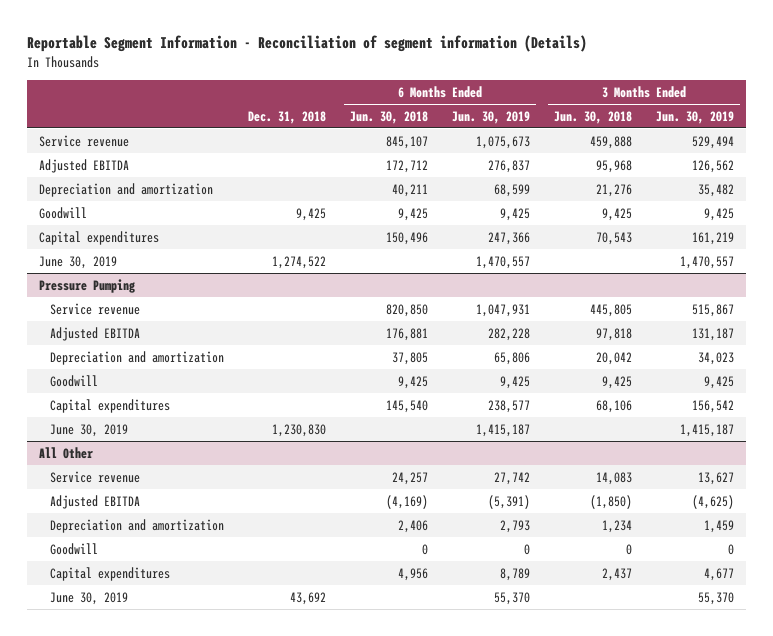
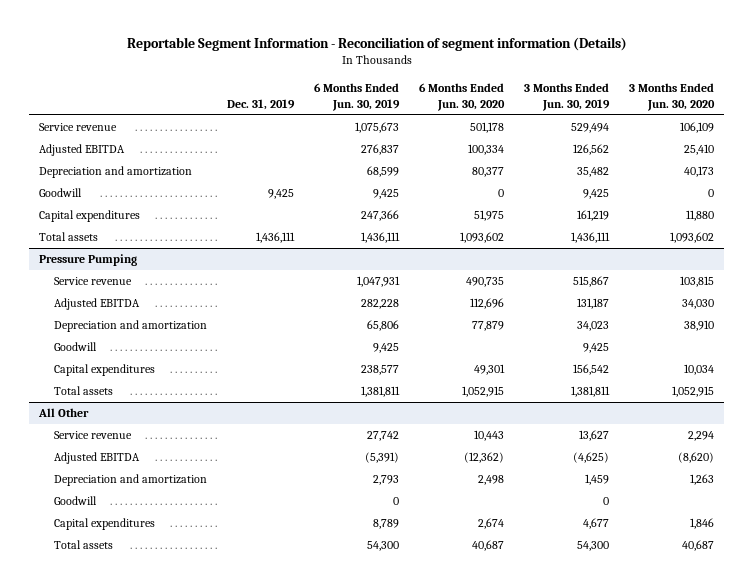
- | Dec. 31, 2018 | 6 Months Ended Jun. 30, 2018 | 6 Months Ended Jun. 30, 2019 | 3 Months Ended Jun. 30, 2018 | 3 Months Ended Jun. 30, 2019
+ | Dec. 31, 2019 | 6 Months Ended Jun. 30, 2019 | 6 Months Ended Jun. 30, 2020 | 3 Months Ended Jun. 30, 2019 | 3 Months Ended Jun. 30, 2020
- June 30, 2019 | 1,274,522 | | 1,470,557 | | 1,470,557
+ Total assets | 1,436,111 | 1,436,111 | 1,093,602 | 1,436,111 | 1,093,602
@ Pressure Pumping
- June 30, 2019 | 1,230,830 | | 1,415,187 | | 1,415,187
+ Total assets | | 1,381,811 | 1,052,915 | 1,381,811 | 1,052,915
@ All Other
- June 30, 2019 | 43,692 | | 55,370 | | 55,370
+ Total assets | | 54,300 | 40,687 | 54,300 | 40,687

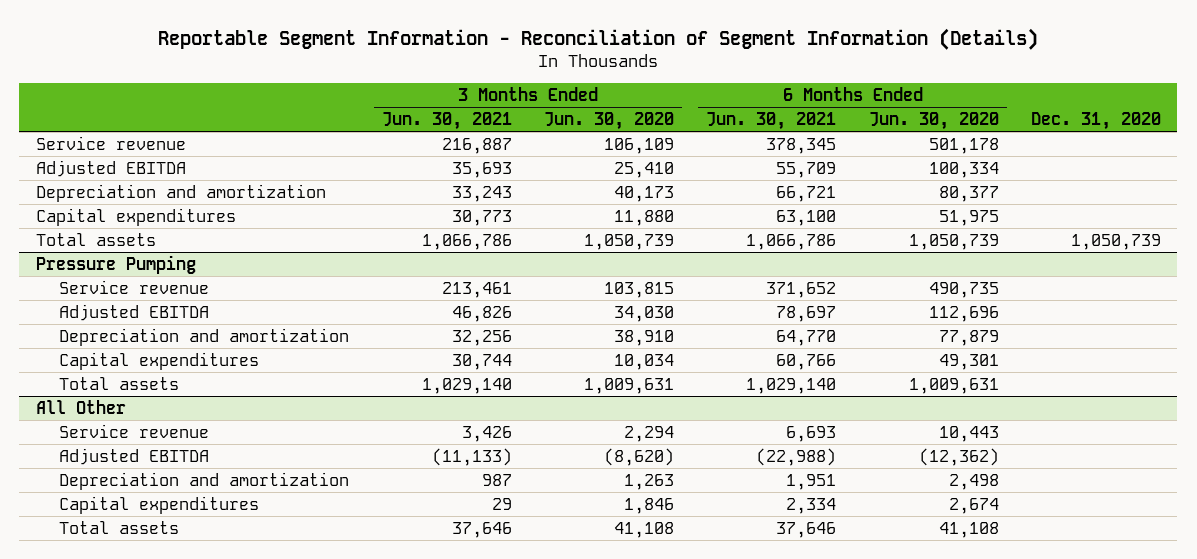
- Reportable Segment Information - Reconciliation of segment information (Details)
+ Reportable Segment Information - Reconciliation of Segment Information (Details)
- | Dec. 31, 2019 | 6 Months Ended Jun. 30, 2019 | 6 Months Ended Jun. 30, 2020 | 3 Months Ended Jun. 30, 2019 | 3 Months Ended Jun. 30, 2020
+ | 3 Months Ended Jun. 30, 2021 | 3 Months Ended Jun. 30, 2020 | 6 Months Ended Jun. 30, 2021 | 6 Months Ended Jun. 30, 2020 | Dec. 31, 2020
- Goodwill | 9,425 | 9,425 | 0 | 9,425 | 0
- Total assets | 1,436,111 | 1,436,111 | 1,093,602 | 1,436,111 | 1,093,602
+ Total assets | 1,066,786 | 1,050,739 | 1,066,786 | 1,050,739 | 1,050,739
@ Pressure Pumping
- Goodwill | | 9,425 | | 9,425 |
- Total assets | | 1,381,811 | 1,052,915 | 1,381,811 | 1,052,915
+ Total assets | 1,029,140 | 1,009,631 | 1,029,140 | 1,009,631 |
@ All Other
- Goodwill | | 0 | | 0 |
- Total assets | | 54,300 | 40,687 | 54,300 | 40,687
+ Total assets | 37,646 | 41,108 | 37,646 | 41,108 |

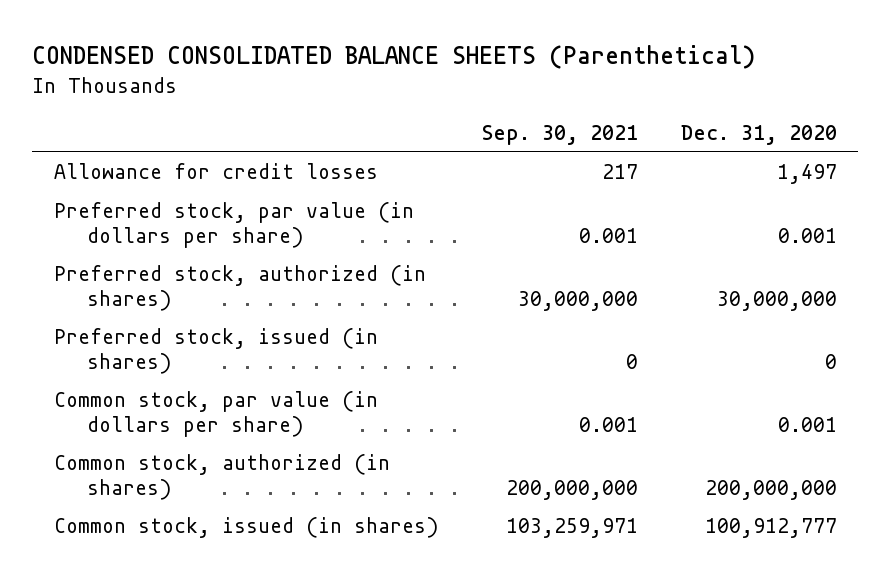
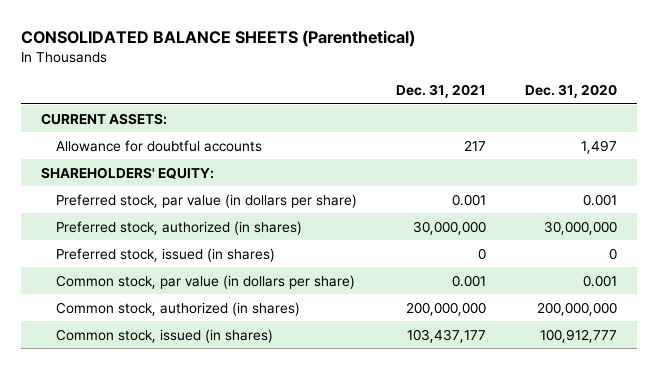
- CONDENSED CONSOLIDATED BALANCE SHEETS (Parenthetical)
+ CONSOLIDATED BALANCE SHEETS (Parenthetical)
- | Sep. 30, 2021 | Dec. 31, 2020
+ | Dec. 31, 2021 | Dec. 31, 2020
- Allowance for credit losses | 217 | 1,497
+ CURRENT ASSETS:
+ Allowance for doubtful accounts | 217 | 1,497
+ SHAREHOLDERS' EQUITY:

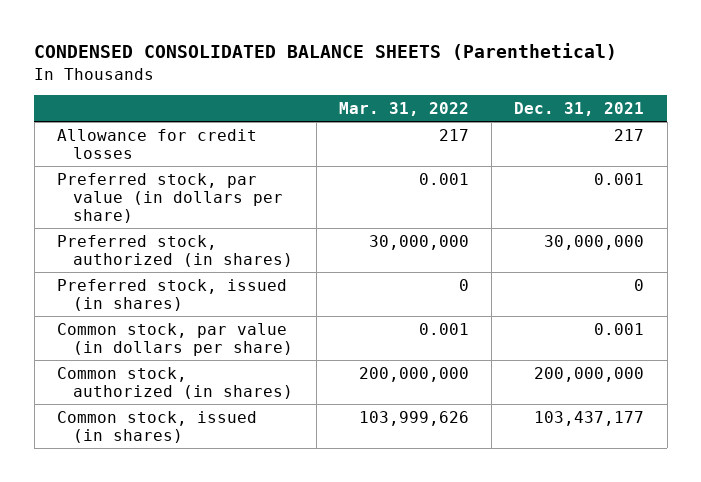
- CONSOLIDATED BALANCE SHEETS (Parenthetical)
+ CONDENSED CONSOLIDATED BALANCE SHEETS (Parenthetical)
- | Dec. 31, 2021 | Dec. 31, 2020
+ | Mar. 31, 2022 | Dec. 31, 2021
- CURRENT ASSETS:
- Allowance for doubtful accounts | 217 | 1,497
- SHAREHOLDERS' EQUITY:
+ Allowance for credit losses | 217 | 217

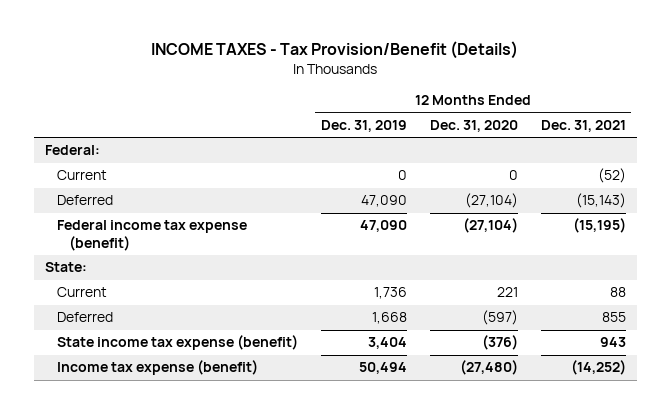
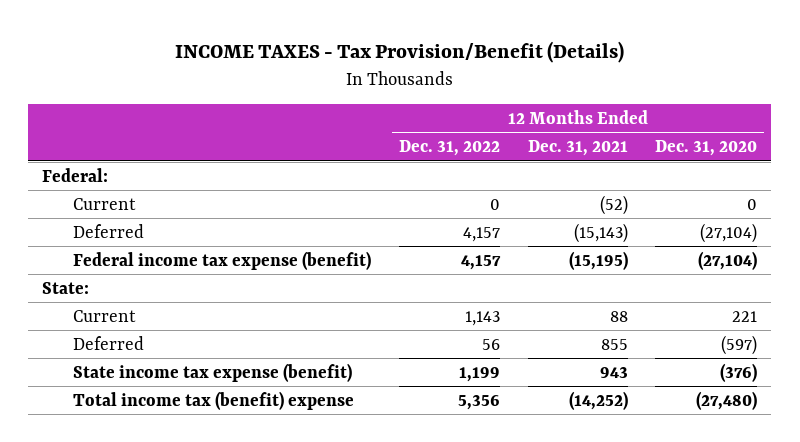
- | 12 Months Ended Dec. 31, 2019 | 12 Months Ended Dec. 31, 2020 | 12 Months Ended Dec. 31, 2021
+ | 12 Months Ended Dec. 31, 2022 | 12 Months Ended Dec. 31, 2021 | 12 Months Ended Dec. 31, 2020
- Income tax expense (benefit) | 50,494 | (27,480) | (14,252)
+ Total income tax (benefit) expense | 5,356 | (14,252) | (27,480)

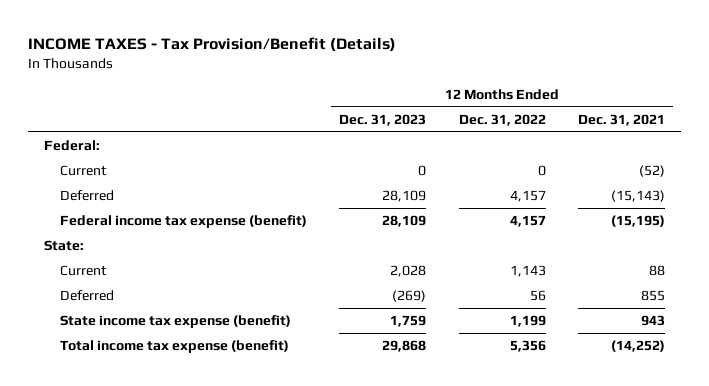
- | 12 Months Ended Dec. 31, 2022 | 12 Months Ended Dec. 31, 2021 | 12 Months Ended Dec. 31, 2020
+ | 12 Months Ended Dec. 31, 2023 | 12 Months Ended Dec. 31, 2022 | 12 Months Ended Dec. 31, 2021
- Total income tax (benefit) expense | 5,356 | (14,252) | (27,480)
+ Total income tax expense (benefit) | 29,868 | 5,356 | (14,252)

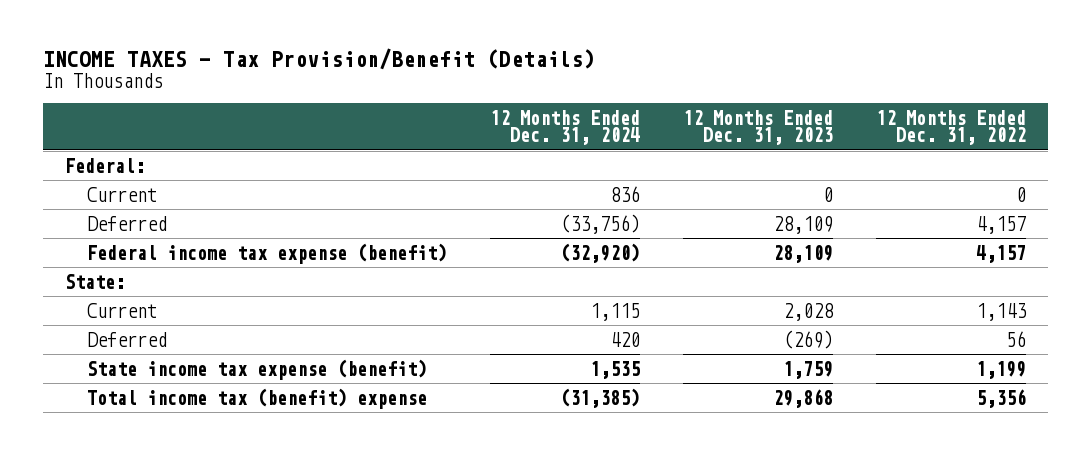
- | 12 Months Ended Dec. 31, 2023 | 12 Months Ended Dec. 31, 2022 | 12 Months Ended Dec. 31, 2021
+ | 12 Months Ended Dec. 31, 2024 | 12 Months Ended Dec. 31, 2023 | 12 Months Ended Dec. 31, 2022
- Total income tax expense (benefit) | 29,868 | 5,356 | (14,252)
+ Total income tax (benefit) expense | (31,385) | 29,868 | 5,356

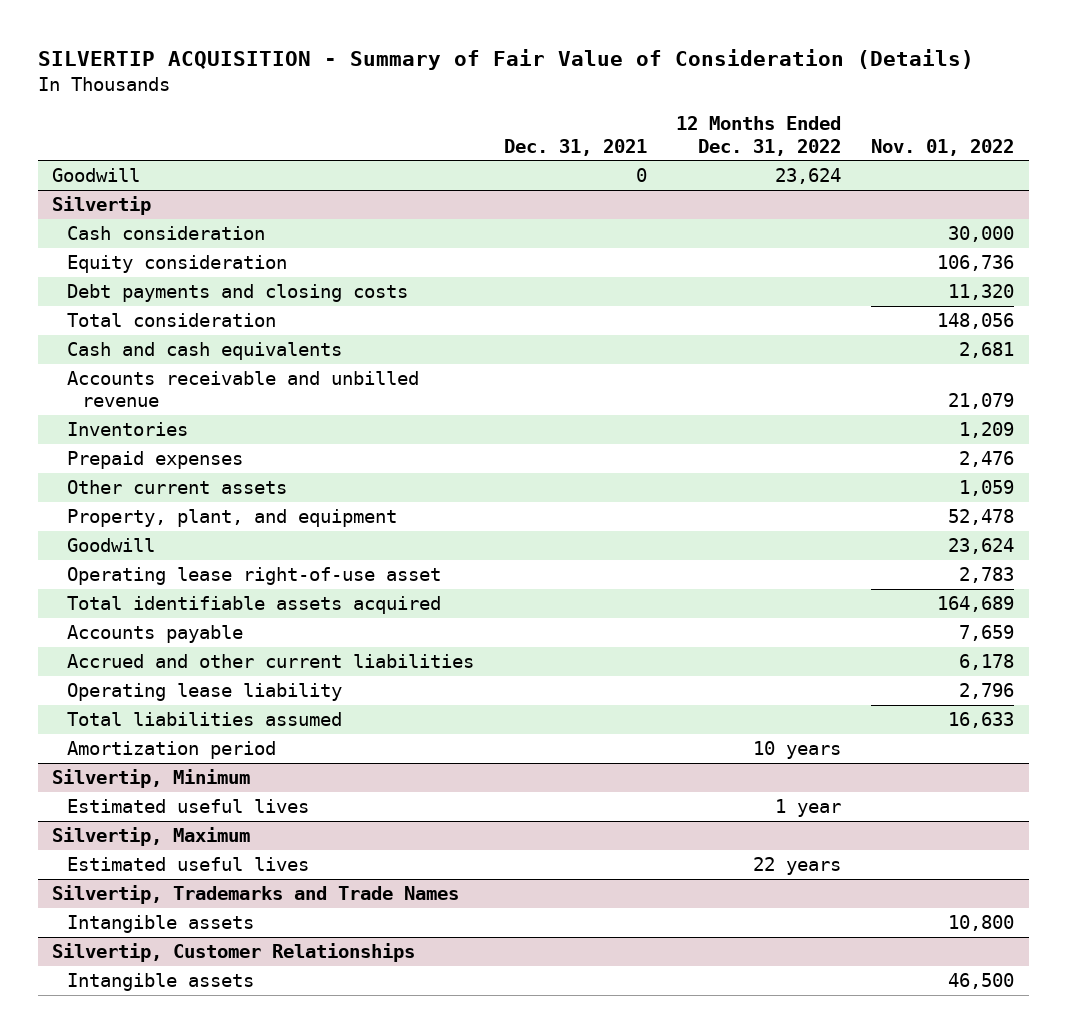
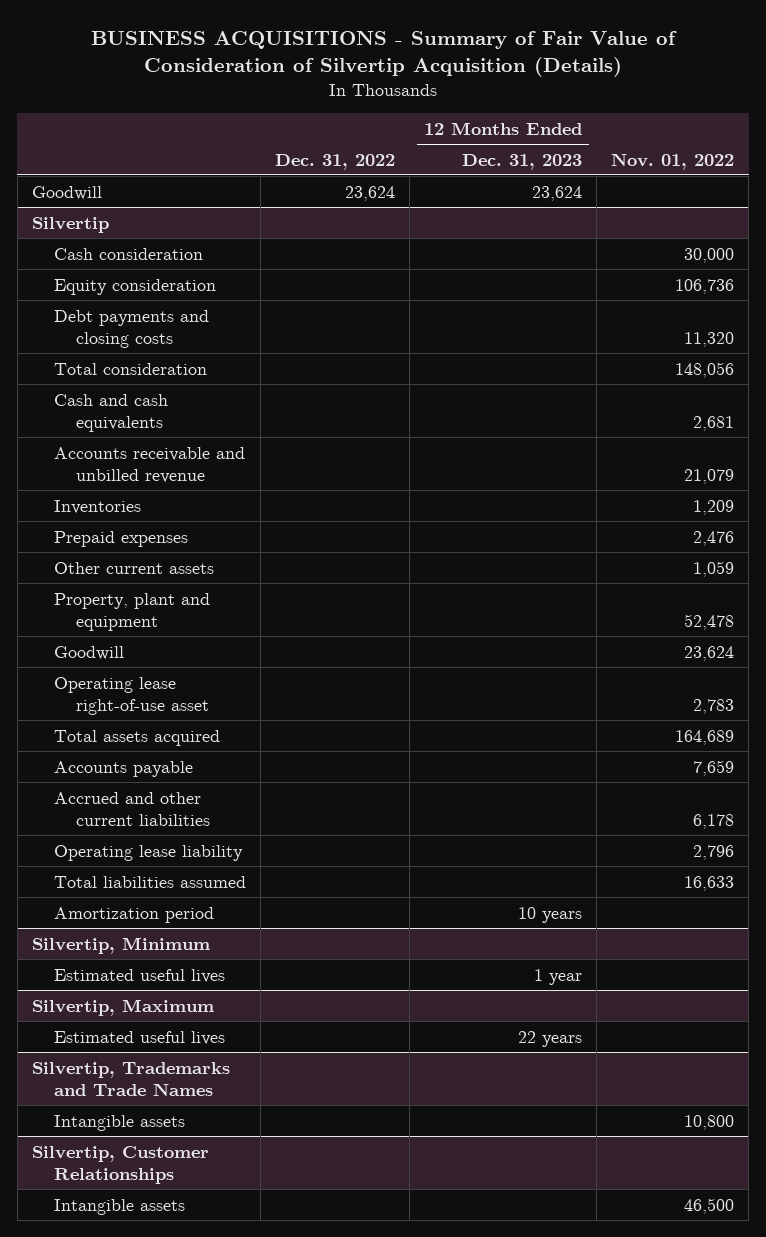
- SILVERTIP ACQUISITION - Summary of Fair Value of Consideration (Details)
+ BUSINESS ACQUISITIONS - Summary of Fair Value of Consideration of Silvertip Acquisition (Details)
- | Dec. 31, 2021 | 12 Months Ended Dec. 31, 2022 | Nov. 01, 2022
+ | Dec. 31, 2022 | 12 Months Ended Dec. 31, 2023 | Nov. 01, 2022
@ Silvertip
- Property, plant, and equipment | | | 52,478
+ Property, plant and equipment | | | 52,478
- Total identifiable assets acquired | | | 164,689
+ Total assets acquired | | | 164,689

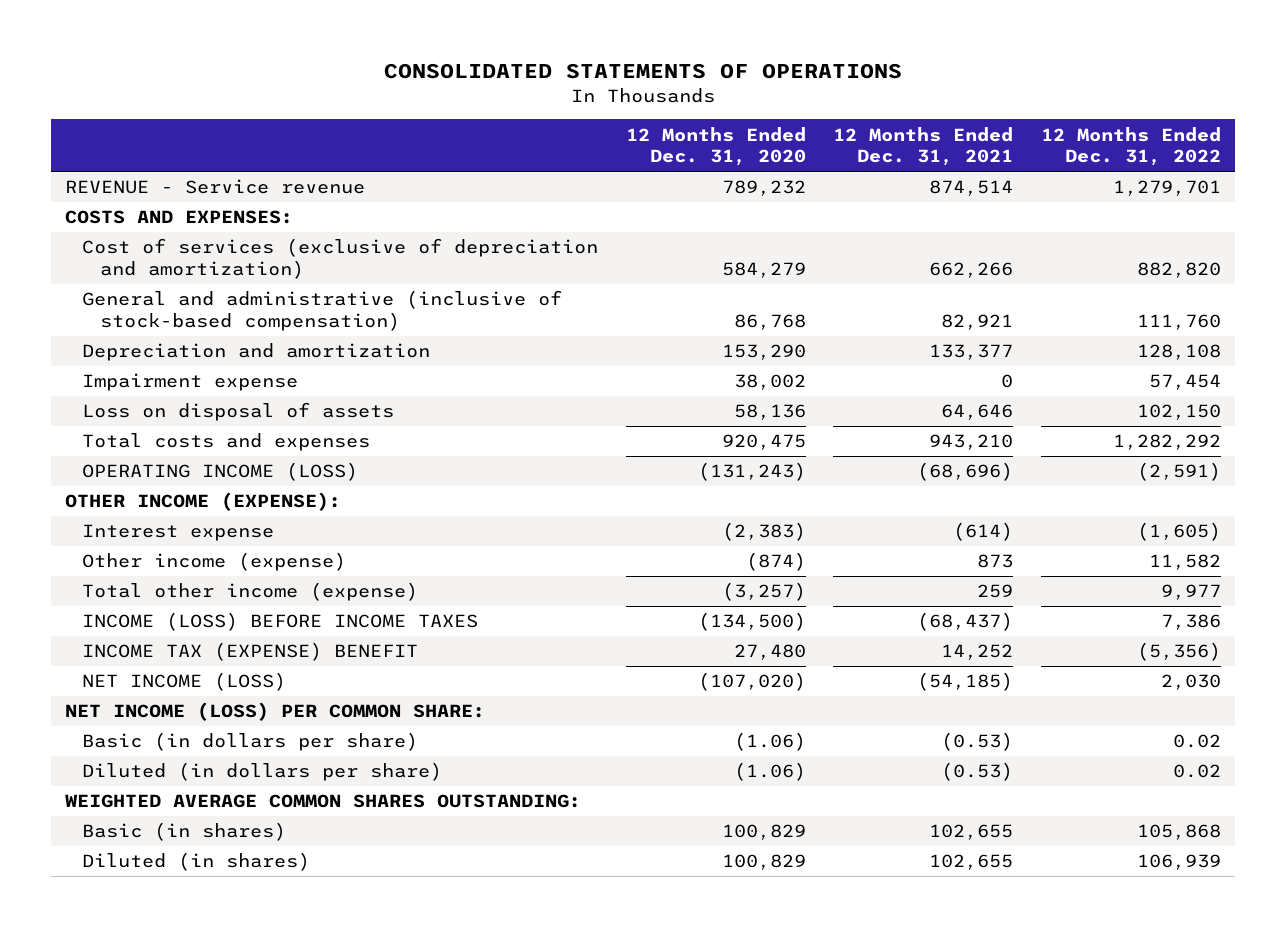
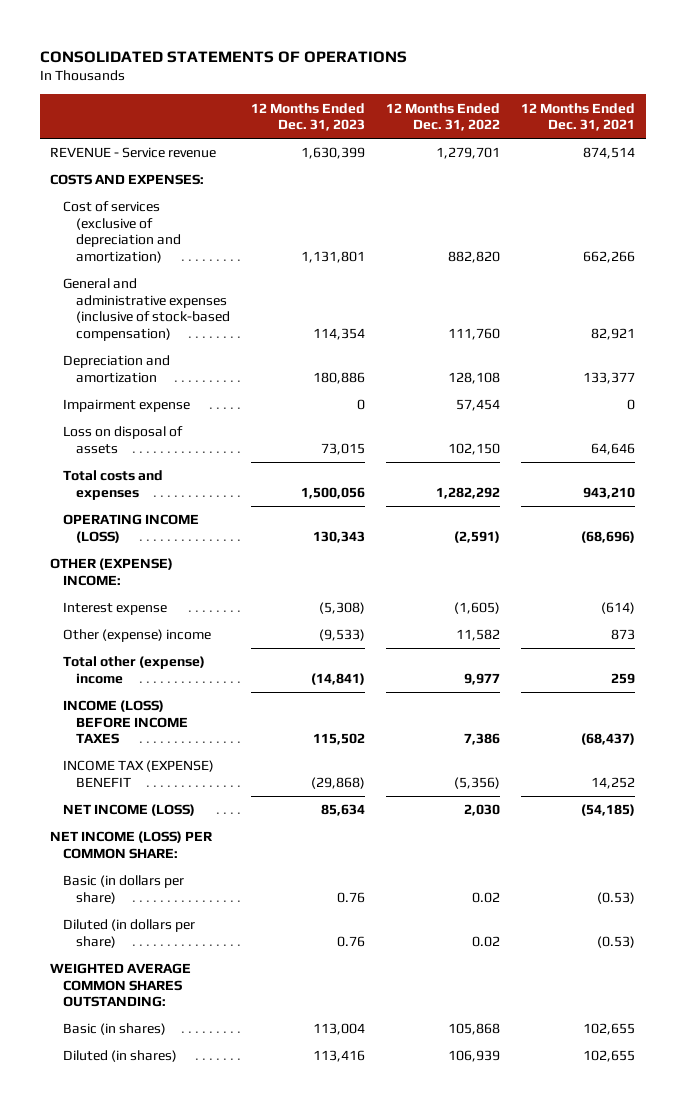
- | 12 Months Ended Dec. 31, 2020 | 12 Months Ended Dec. 31, 2021 | 12 Months Ended Dec. 31, 2022
+ | 12 Months Ended Dec. 31, 2023 | 12 Months Ended Dec. 31, 2022 | 12 Months Ended Dec. 31, 2021
- General and administrative (inclusive of stock-based compensation) | 86,768 | 82,921 | 111,760
+ General and administrative expenses (inclusive of stock-based compensation) | 114,354 | 111,760 | 82,921
- OTHER INCOME (EXPENSE):
+ OTHER (EXPENSE) INCOME:
- Other income (expense) | (874) | 873 | 11,582
- Total other income (expense) | (3,257) | 259 | 9,977
+ Other (expense) income | (9,533) | 11,582 | 873
+ Total other (expense) income | (14,841) | 9,977 | 259

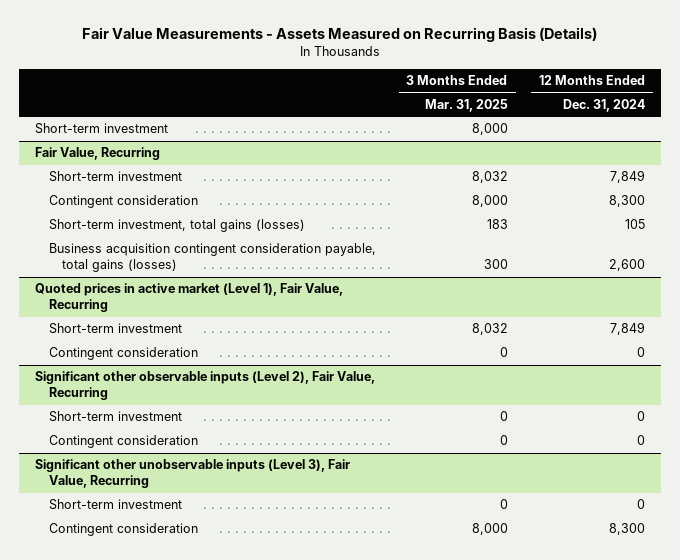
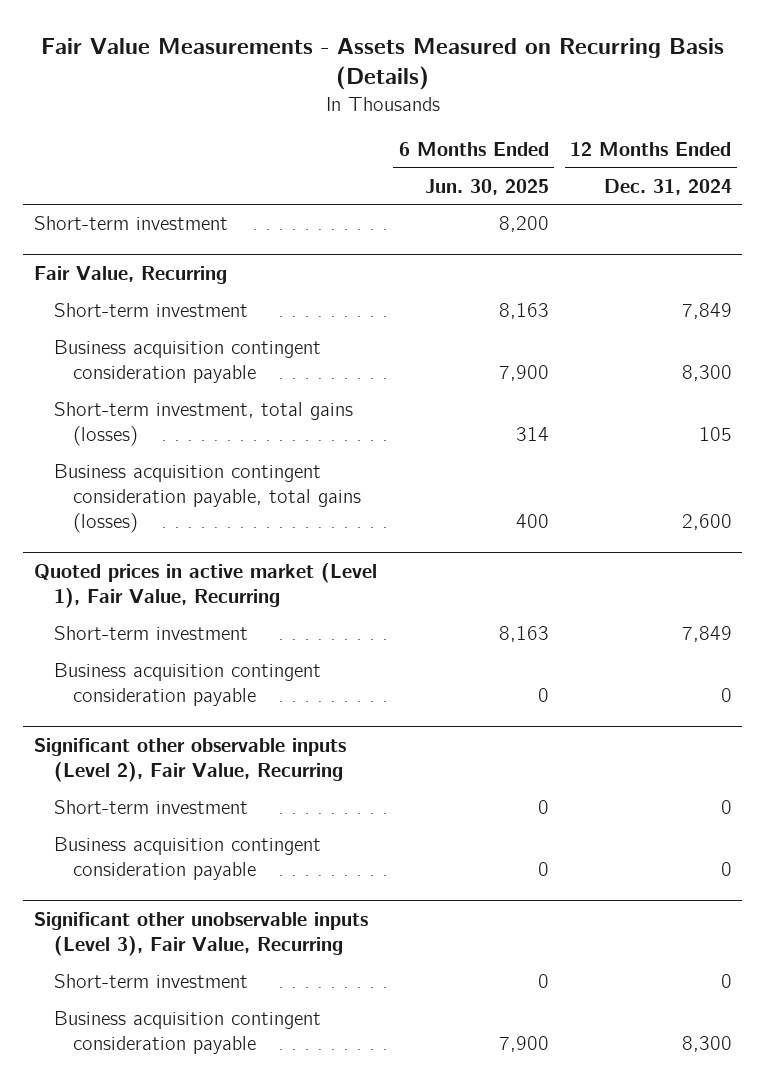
- | 3 Months Ended Mar. 31, 2025 | 12 Months Ended Dec. 31, 2024
+ | 6 Months Ended Jun. 30, 2025 | 12 Months Ended Dec. 31, 2024
@ Fair Value, Recurring
- Contingent consideration | 8,000 | 8,300
+ Business acquisition contingent consideration payable | 7,900 | 8,300
@ Quoted prices in active market (Level 1), Fair Value, Recurring
- Contingent consideration | 0 | 0
+ Business acquisition contingent consideration payable | 0 | 0
@ Significant other observable inputs (Level 2), Fair Value, Recurring
- Contingent consideration | 0 | 0
+ Business acquisition contingent consideration payable | 0 | 0
@ Significant other unobservable inputs (Level 3), Fair Value, Recurring
- Contingent consideration | 8,000 | 8,300
+ Business acquisition contingent consideration payable | 7,900 | 8,300

